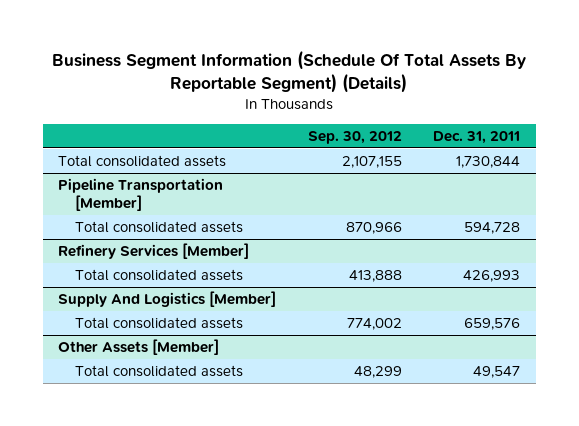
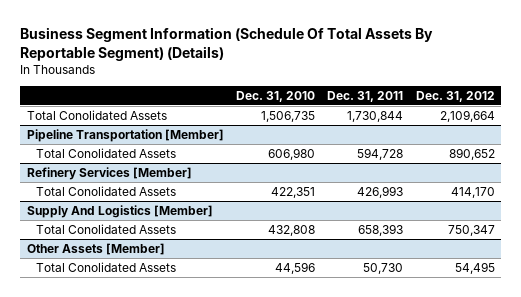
- | Sep. 30, 2012 | Dec. 31, 2011
+ | Dec. 31, 2010 | Dec. 31, 2011 | Dec. 31, 2012
- Total consolidated assets | 2,107,155 | 1,730,844
+ Total Conolidated Assets | 1,506,735 | 1,730,844 | 2,109,664
@ Pipeline Transportation [Member]
- Total consolidated assets | 870,966 | 594,728
+ Total Conolidated Assets | 606,980 | 594,728 | 890,652
@ Refinery Services [Member]
- Total consolidated assets | 413,888 | 426,993
+ Total Conolidated Assets | 422,351 | 426,993 | 414,170
@ Supply And Logistics [Member]
- Total consolidated assets | 774,002 | 659,576
+ Total Conolidated Assets | 432,808 | 658,393 | 750,347
@ Other Assets [Member]
- Total consolidated assets | 48,299 | 49,547
+ Total Conolidated Assets | 44,596 | 50,730 | 54,495

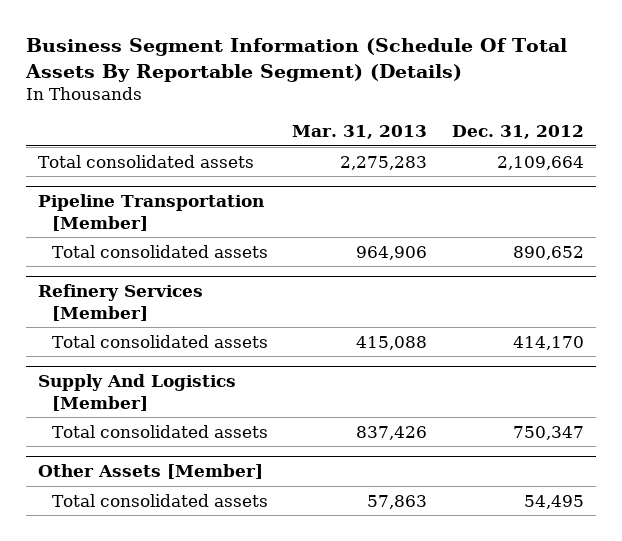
- | Dec. 31, 2010 | Dec. 31, 2011 | Dec. 31, 2012
+ | Mar. 31, 2013 | Dec. 31, 2012
- Total Conolidated Assets | 1,506,735 | 1,730,844 | 2,109,664
+ Total consolidated assets | 2,275,283 | 2,109,664
@ Pipeline Transportation [Member]
- Total Conolidated Assets | 606,980 | 594,728 | 890,652
+ Total consolidated assets | 964,906 | 890,652
@ Refinery Services [Member]
- Total Conolidated Assets | 422,351 | 426,993 | 414,170
+ Total consolidated assets | 415,088 | 414,170
@ Supply And Logistics [Member]
- Total Conolidated Assets | 432,808 | 658,393 | 750,347
+ Total consolidated assets | 837,426 | 750,347
@ Other Assets [Member]
- Total Conolidated Assets | 44,596 | 50,730 | 54,495
+ Total consolidated assets | 57,863 | 54,495

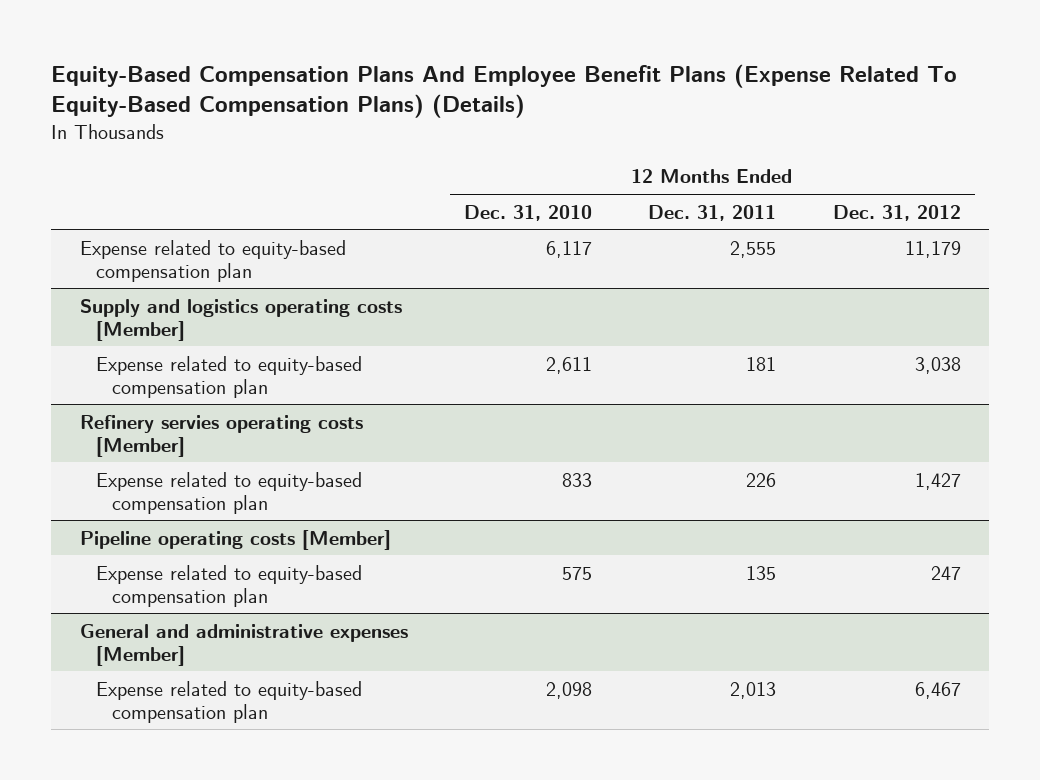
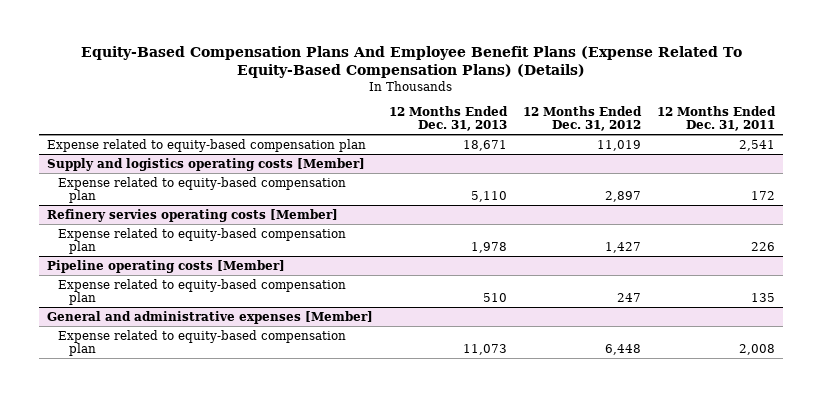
- | 12 Months Ended Dec. 31, 2010 | 12 Months Ended Dec. 31, 2011 | 12 Months Ended Dec. 31, 2012
+ | 12 Months Ended Dec. 31, 2013 | 12 Months Ended Dec. 31, 2012 | 12 Months Ended Dec. 31, 2011
- Expense related to equity-based compensation plan | 6,117 | 2,555 | 11,179
+ Expense related to equity-based compensation plan | 18,671 | 11,019 | 2,541
@ Supply and logistics operating costs [Member]
- Expense related to equity-based compensation plan | 2,611 | 181 | 3,038
+ Expense related to equity-based compensation plan | 5,110 | 2,897 | 172
@ General and administrative expenses [Member]
- Expense related to equity-based compensation plan | 2,098 | 2,013 | 6,467
+ Expense related to equity-based compensation plan | 11,073 | 6,448 | 2,008

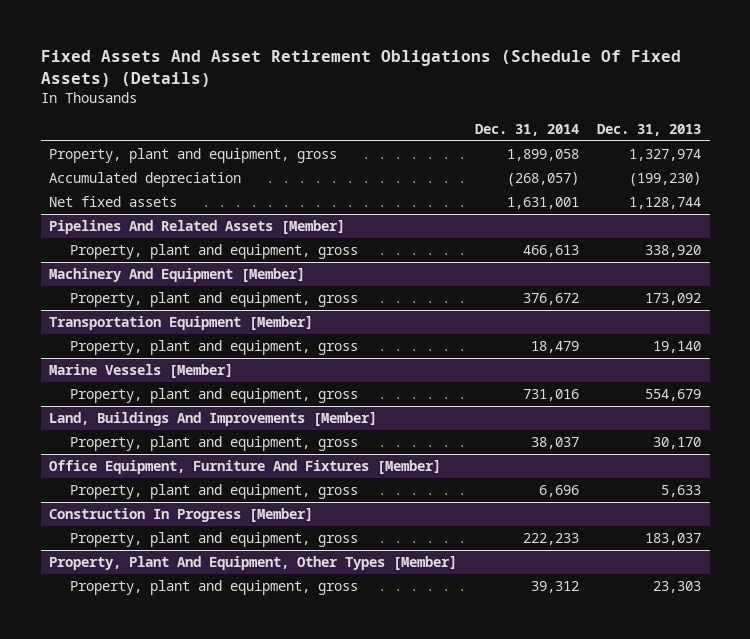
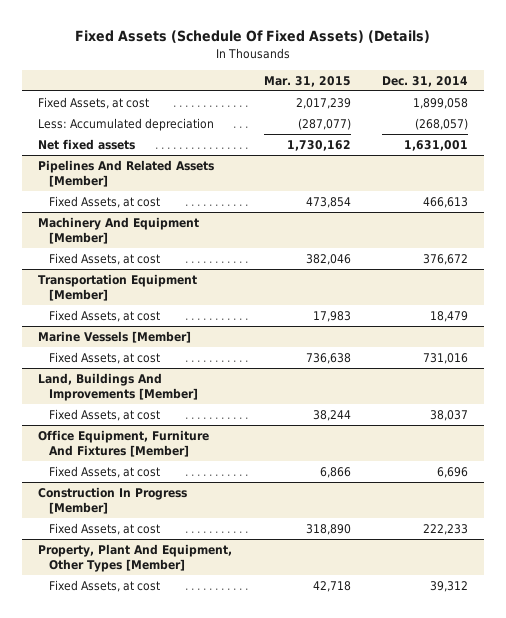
- Fixed Assets And Asset Retirement Obligations (Schedule Of Fixed Assets) (Details)
+ Fixed Assets (Schedule Of Fixed Assets) (Details)
- | Dec. 31, 2014 | Dec. 31, 2013
+ | Mar. 31, 2015 | Dec. 31, 2014
- Property, plant and equipment, gross | 1,899,058 | 1,327,974
- Accumulated depreciation | (268,057) | (199,230)
+ Fixed Assets, at cost | 2,017,239 | 1,899,058
+ Less: Accumulated depreciation | (287,077) | (268,057)
@ Pipelines And Related Assets [Member]
- Property, plant and equipment, gross | 466,613 | 338,920
+ Fixed Assets, at cost | 473,854 | 466,613
@ Machinery And Equipment [Member]
- Property, plant and equipment, gross | 376,672 | 173,092
+ Fixed Assets, at cost | 382,046 | 376,672
@ Transportation Equipment [Member]
- Property, plant and equipment, gross | 18,479 | 19,140
+ Fixed Assets, at cost | 17,983 | 18,479
@ Marine Vessels [Member]
- Property, plant and equipment, gross | 731,016 | 554,679
+ Fixed Assets, at cost | 736,638 | 731,016
@ Land, Buildings And Improvements [Member]
- Property, plant and equipment, gross | 38,037 | 30,170
+ Fixed Assets, at cost | 38,244 | 38,037
@ Office Equipment, Furniture And Fixtures [Member]
- Property, plant and equipment, gross | 6,696 | 5,633
+ Fixed Assets, at cost | 6,866 | 6,696
@ Construction In Progress [Member]
- Property, plant and equipment, gross | 222,233 | 183,037
+ Fixed Assets, at cost | 318,890 | 222,233
@ Property, Plant And Equipment, Other Types [Member]
- Property, plant and equipment, gross | 39,312 | 23,303
+ Fixed Assets, at cost | 42,718 | 39,312

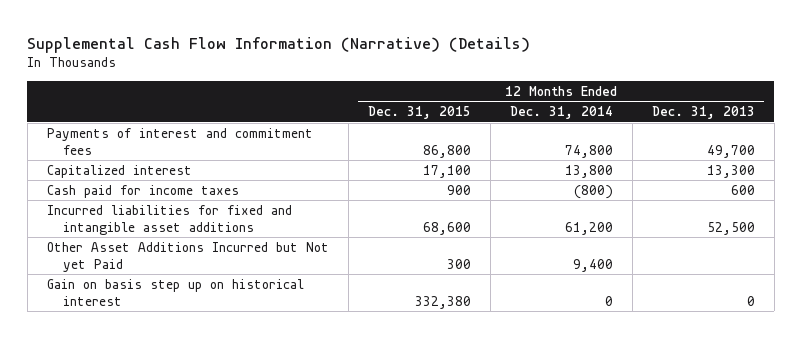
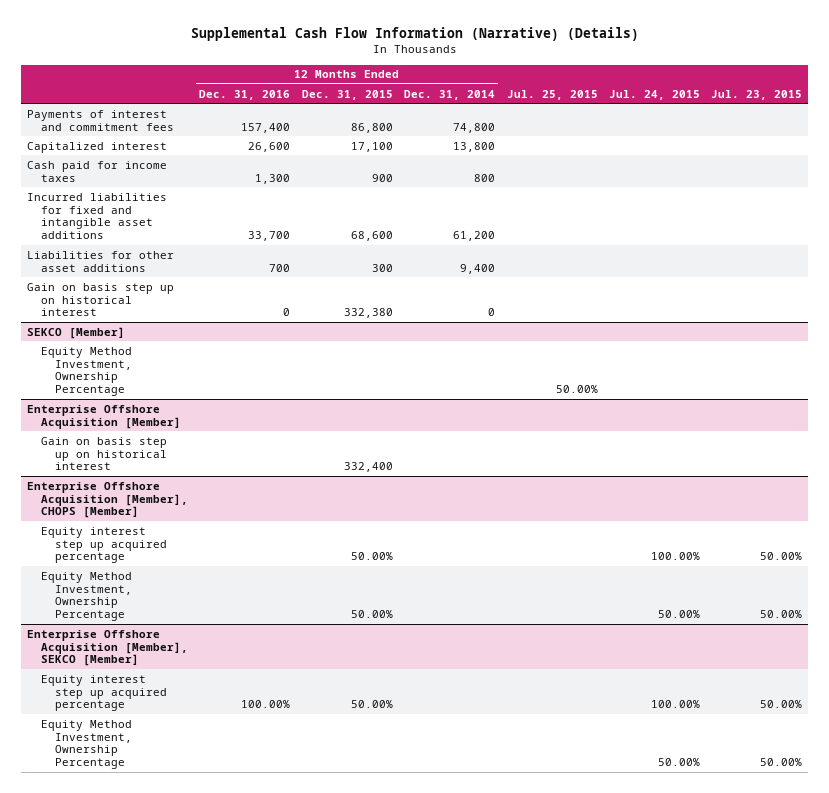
- | 12 Months Ended Dec. 31, 2015 | 12 Months Ended Dec. 31, 2014 | 12 Months Ended Dec. 31, 2013
+ | 12 Months Ended Dec. 31, 2016 | 12 Months Ended Dec. 31, 2015 | 12 Months Ended Dec. 31, 2014 | Jul. 25, 2015 | Jul. 24, 2015 | Jul. 23, 2015
- Cash paid for income taxes | 900 | (800) | 600
+ Cash paid for income taxes | 1,300 | 900 | 800 | | |
- Other Asset Additions Incurred but Not yet Paid | 300 | 9,400 |
+ Liabilities for other asset additions | 700 | 300 | 9,400 | | |
+ SEKCO [Member]
+ Equity Method Investment, Ownership Percentage | | | | 50.00% | |
+ Enterprise Offshore Acquisition [Member]
+ Gain on basis step up on historical interest | | 332,400 | | | |
+ Enterprise Offshore Acquisition [Member], CHOPS [Member]
+ Equity interest step up acquired percentage | | 50.00% | | | 100.00% | 50.00%
+ Equity Method Investment, Ownership Percentage | | 50.00% | | | 50.00% | 50.00%
+ Enterprise Offshore Acquisition [Member], SEKCO [Member]
+ Equity interest step up acquired percentage | 100.00% | 50.00% | | | 100.00% | 50.00%
+ Equity Method Investment, Ownership Percentage | | | | | 50.00% | 50.00%

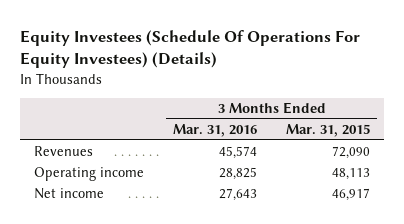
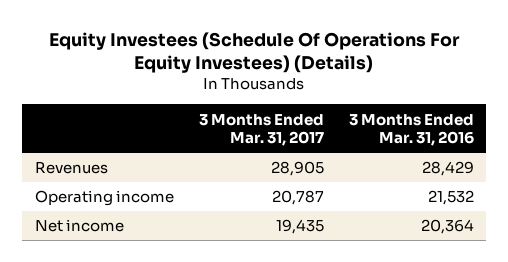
- | 3 Months Ended Mar. 31, 2016 | 3 Months Ended Mar. 31, 2015
+ | 3 Months Ended Mar. 31, 2017 | 3 Months Ended Mar. 31, 2016
- Revenues | 45,574 | 72,090
- Operating income | 28,825 | 48,113
- Net income | 27,643 | 46,917
+ Revenues | 28,905 | 28,429
+ Operating income | 20,787 | 21,532
+ Net income | 19,435 | 20,364

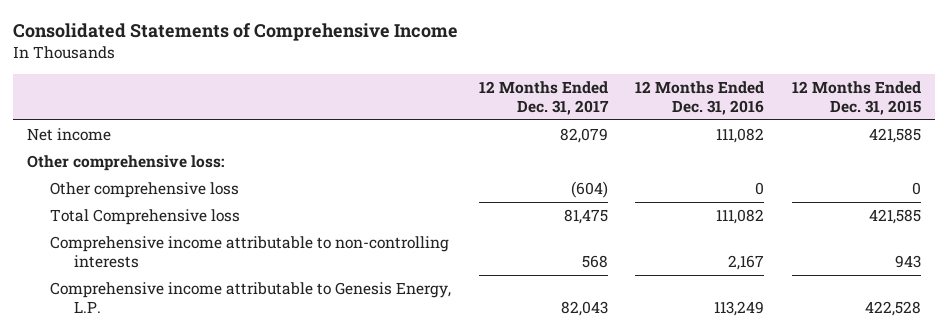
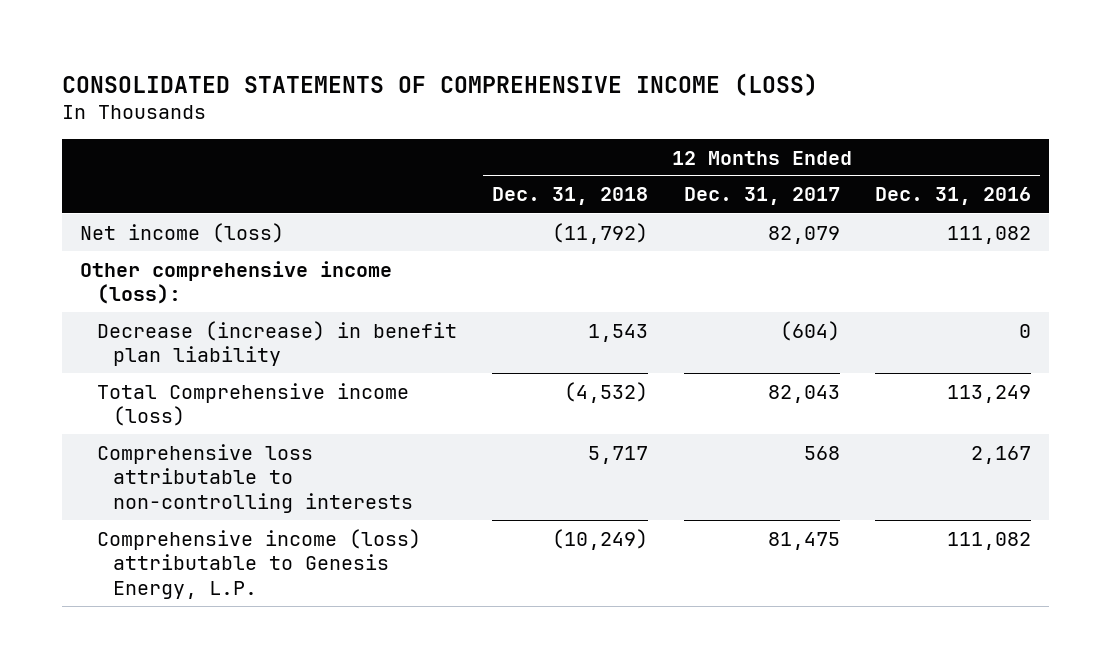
- Consolidated Statements of Comprehensive Income
+ CONSOLIDATED STATEMENTS OF COMPREHENSIVE INCOME (LOSS)
- | 12 Months Ended Dec. 31, 2017 | 12 Months Ended Dec. 31, 2016 | 12 Months Ended Dec. 31, 2015
+ | 12 Months Ended Dec. 31, 2018 | 12 Months Ended Dec. 31, 2017 | 12 Months Ended Dec. 31, 2016
- Net income | 82,079 | 111,082 | 421,585
- Other comprehensive loss:
- Other comprehensive loss | (604) | 0 | 0
- Total Comprehensive loss | 81,475 | 111,082 | 421,585
- Comprehensive income attributable to non-controlling interests | 568 | 2,167 | 943
- Comprehensive income attributable to Genesis Energy, L.P. | 82,043 | 113,249 | 422,528
+ Net income (loss) | (11,792) | 82,079 | 111,082
+ Other comprehensive income (loss):
+ Decrease (increase) in benefit plan liability | 1,543 | (604) | 0
+ Total Comprehensive income (loss) | (4,532) | 82,043 | 113,249
+ Comprehensive loss attributable to non-controlling interests | 5,717 | 568 | 2,167
+ Comprehensive income (loss) attributable to Genesis Energy, L.P. | (10,249) | 81,475 | 111,082

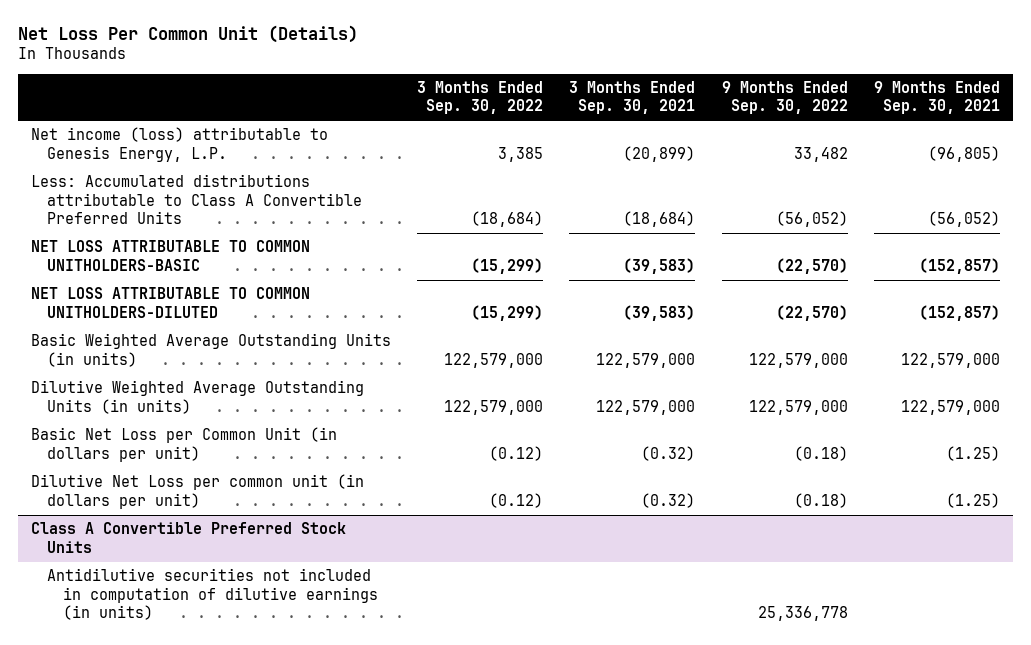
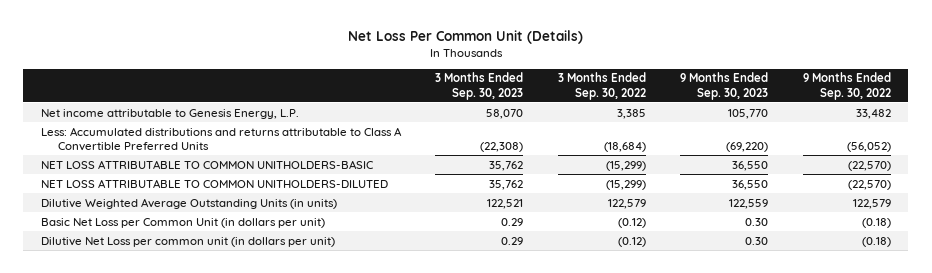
- | 3 Months Ended Sep. 30, 2022 | 3 Months Ended Sep. 30, 2021 | 9 Months Ended Sep. 30, 2022 | 9 Months Ended Sep. 30, 2021
+ | 3 Months Ended Sep. 30, 2023 | 3 Months Ended Sep. 30, 2022 | 9 Months Ended Sep. 30, 2023 | 9 Months Ended Sep. 30, 2022
- Net income (loss) attributable to Genesis Energy, L.P. | 3,385 | (20,899) | 33,482 | (96,805)
- Less: Accumulated distributions attributable to Class A Convertible Preferred Units | (18,684) | (18,684) | (56,052) | (56,052)
+ Net income attributable to Genesis Energy, L.P. | 58,070 | 3,385 | 105,770 | 33,482
+ Less: Accumulated distributions and returns attributable to Class A Convertible Preferred Units | (22,308) | (18,684) | (69,220) | (56,052)
- Basic Weighted Average Outstanding Units (in units) | 122,579,000 | 122,579,000 | 122,579,000 | 122,579,000
- Dilutive Weighted Average Outstanding Units (in units) | 122,579,000 | 122,579,000 | 122,579,000 | 122,579,000
+ Dilutive Weighted Average Outstanding Units (in units) | 122,521 | 122,579 | 122,559 | 122,579
- Class A Convertible Preferred Stock Units
- Antidilutive securities not included in computation of dilutive earnings (in units) | | | 25,336,778 |

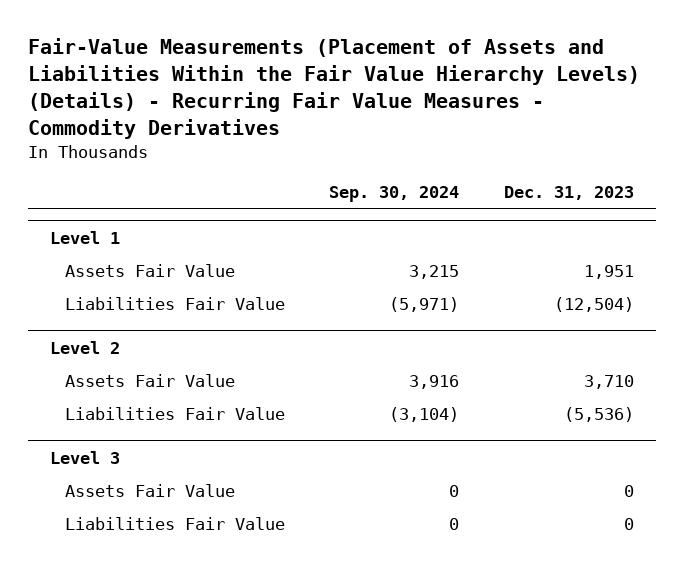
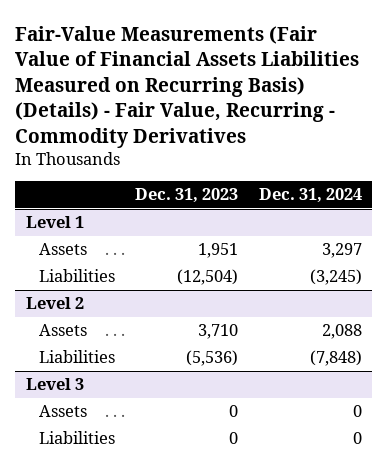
- Fair-Value Measurements (Placement of Assets and Liabilities Within the Fair Value Hierarchy Levels) (Details) - Recurring Fair Value Measures - Commodity Derivatives
+ Fair-Value Measurements (Fair Value of Financial Assets Liabilities Measured on Recurring Basis) (Details) - Fair Value, Recurring - Commodity Derivatives
- | Sep. 30, 2024 | Dec. 31, 2023
+ | Dec. 31, 2023 | Dec. 31, 2024
@ Level 1
- Assets Fair Value | 3,215 | 1,951
- Liabilities Fair Value | (5,971) | (12,504)
+ Assets | 1,951 | 3,297
+ Liabilities | (12,504) | (3,245)
@ Level 2
- Assets Fair Value | 3,916 | 3,710
- Liabilities Fair Value | (3,104) | (5,536)
+ Assets | 3,710 | 2,088
+ Liabilities | (5,536) | (7,848)
@ Level 3
- Assets Fair Value | 0 | 0
- Liabilities Fair Value | 0 | 0
+ Assets | 0 | 0
+ Liabilities | 0 | 0

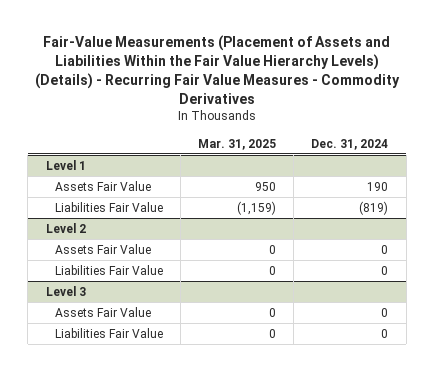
- Fair-Value Measurements (Fair Value of Financial Assets Liabilities Measured on Recurring Basis) (Details) - Fair Value, Recurring - Commodity Derivatives
+ Fair-Value Measurements (Placement of Assets and Liabilities Within the Fair Value Hierarchy Levels) (Details) - Recurring Fair Value Measures - Commodity Derivatives
- | Dec. 31, 2023 | Dec. 31, 2024
+ | Mar. 31, 2025 | Dec. 31, 2024
@ Level 1
- Assets | 1,951 | 3,297
- Liabilities | (12,504) | (3,245)
+ Assets Fair Value | 950 | 190
+ Liabilities Fair Value | (1,159) | (819)
@ Level 2
- Assets | 3,710 | 2,088
- Liabilities | (5,536) | (7,848)
+ Assets Fair Value | 0 | 0
+ Liabilities Fair Value | 0 | 0
@ Level 3
- Assets | 0 | 0
- Liabilities | 0 | 0
+ Assets Fair Value | 0 | 0
+ Liabilities Fair Value | 0 | 0

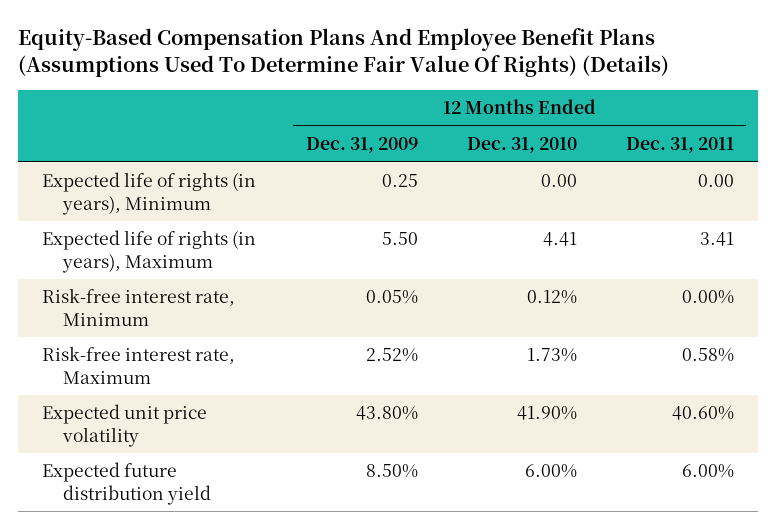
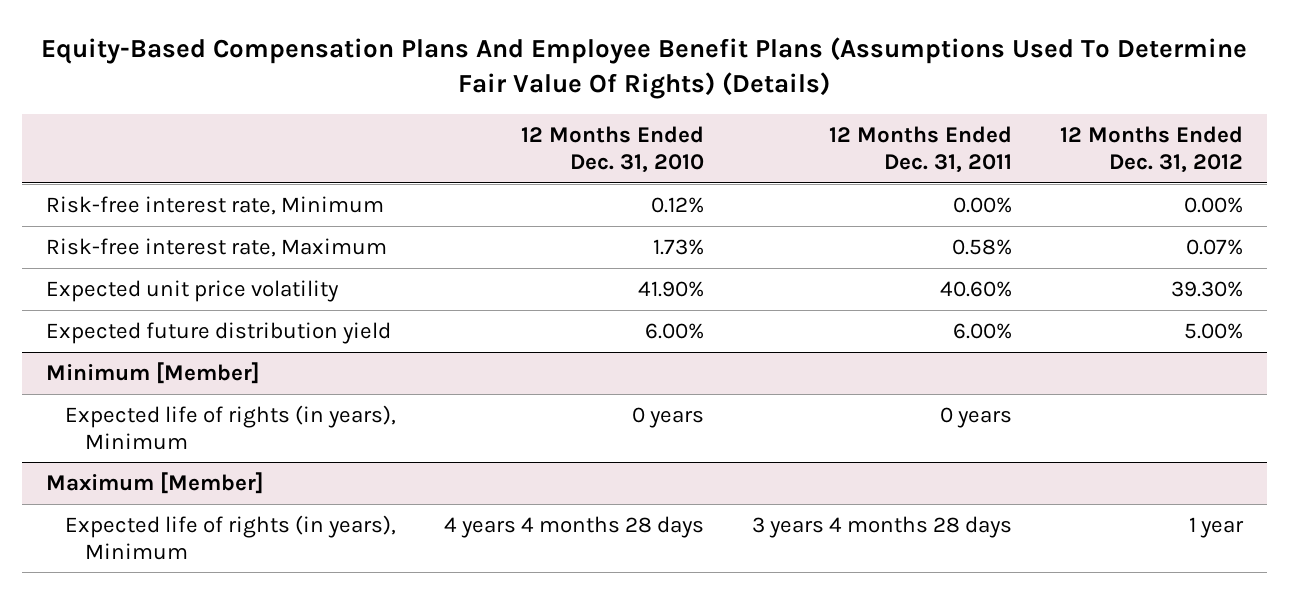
- | 12 Months Ended Dec. 31, 2009 | 12 Months Ended Dec. 31, 2010 | 12 Months Ended Dec. 31, 2011
+ | 12 Months Ended Dec. 31, 2010 | 12 Months Ended Dec. 31, 2011 | 12 Months Ended Dec. 31, 2012
- Expected life of rights (in years), Minimum | 0.25 | 0.00 | 0.00
- Expected life of rights (in years), Maximum | 5.50 | 4.41 | 3.41
+ Minimum [Member]
+ Expected life of rights (in years), Minimum | 0 years | 0 years |
+ Maximum [Member]
+ Expected life of rights (in years), Minimum | 4 years 4 months 28 days | 3 years 4 months 28 days | 1 year

